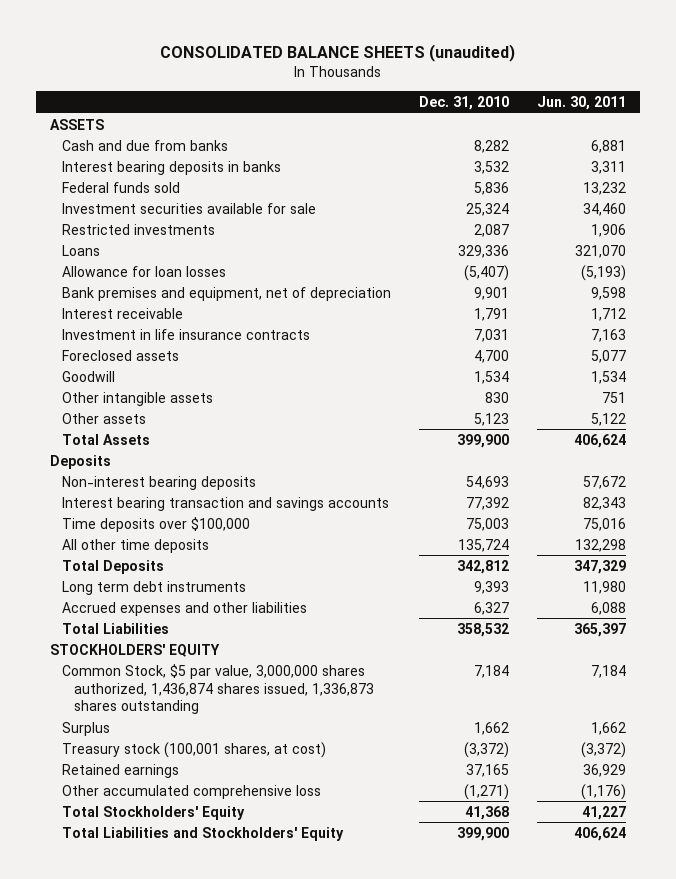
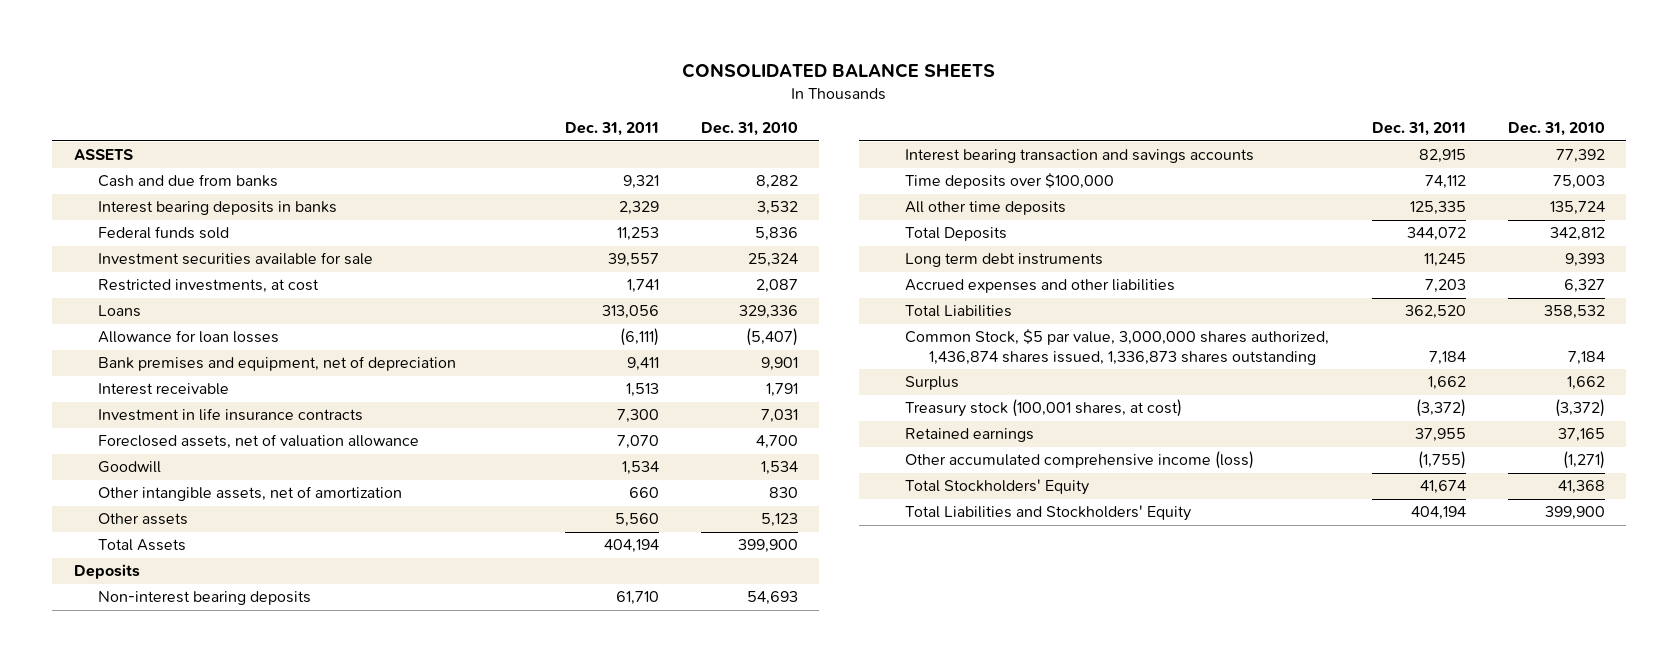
- CONSOLIDATED BALANCE SHEETS (unaudited)
+ CONSOLIDATED BALANCE SHEETS
- | Dec. 31, 2010 | Jun. 30, 2011
+ | Dec. 31, 2011 | Dec. 31, 2010
- Restricted investments | 2,087 | 1,906
+ Restricted investments, at cost | 1,741 | 2,087
- Foreclosed assets | 4,700 | 5,077
+ Foreclosed assets, net of valuation allowance | 7,070 | 4,700
- Other intangible assets | 830 | 751
+ Other intangible assets, net of amortization | 660 | 830
- STOCKHOLDERS' EQUITY
- Other accumulated comprehensive loss | (1,271) | (1,176)
+ Other accumulated comprehensive income (loss) | (1,755) | (1,271)

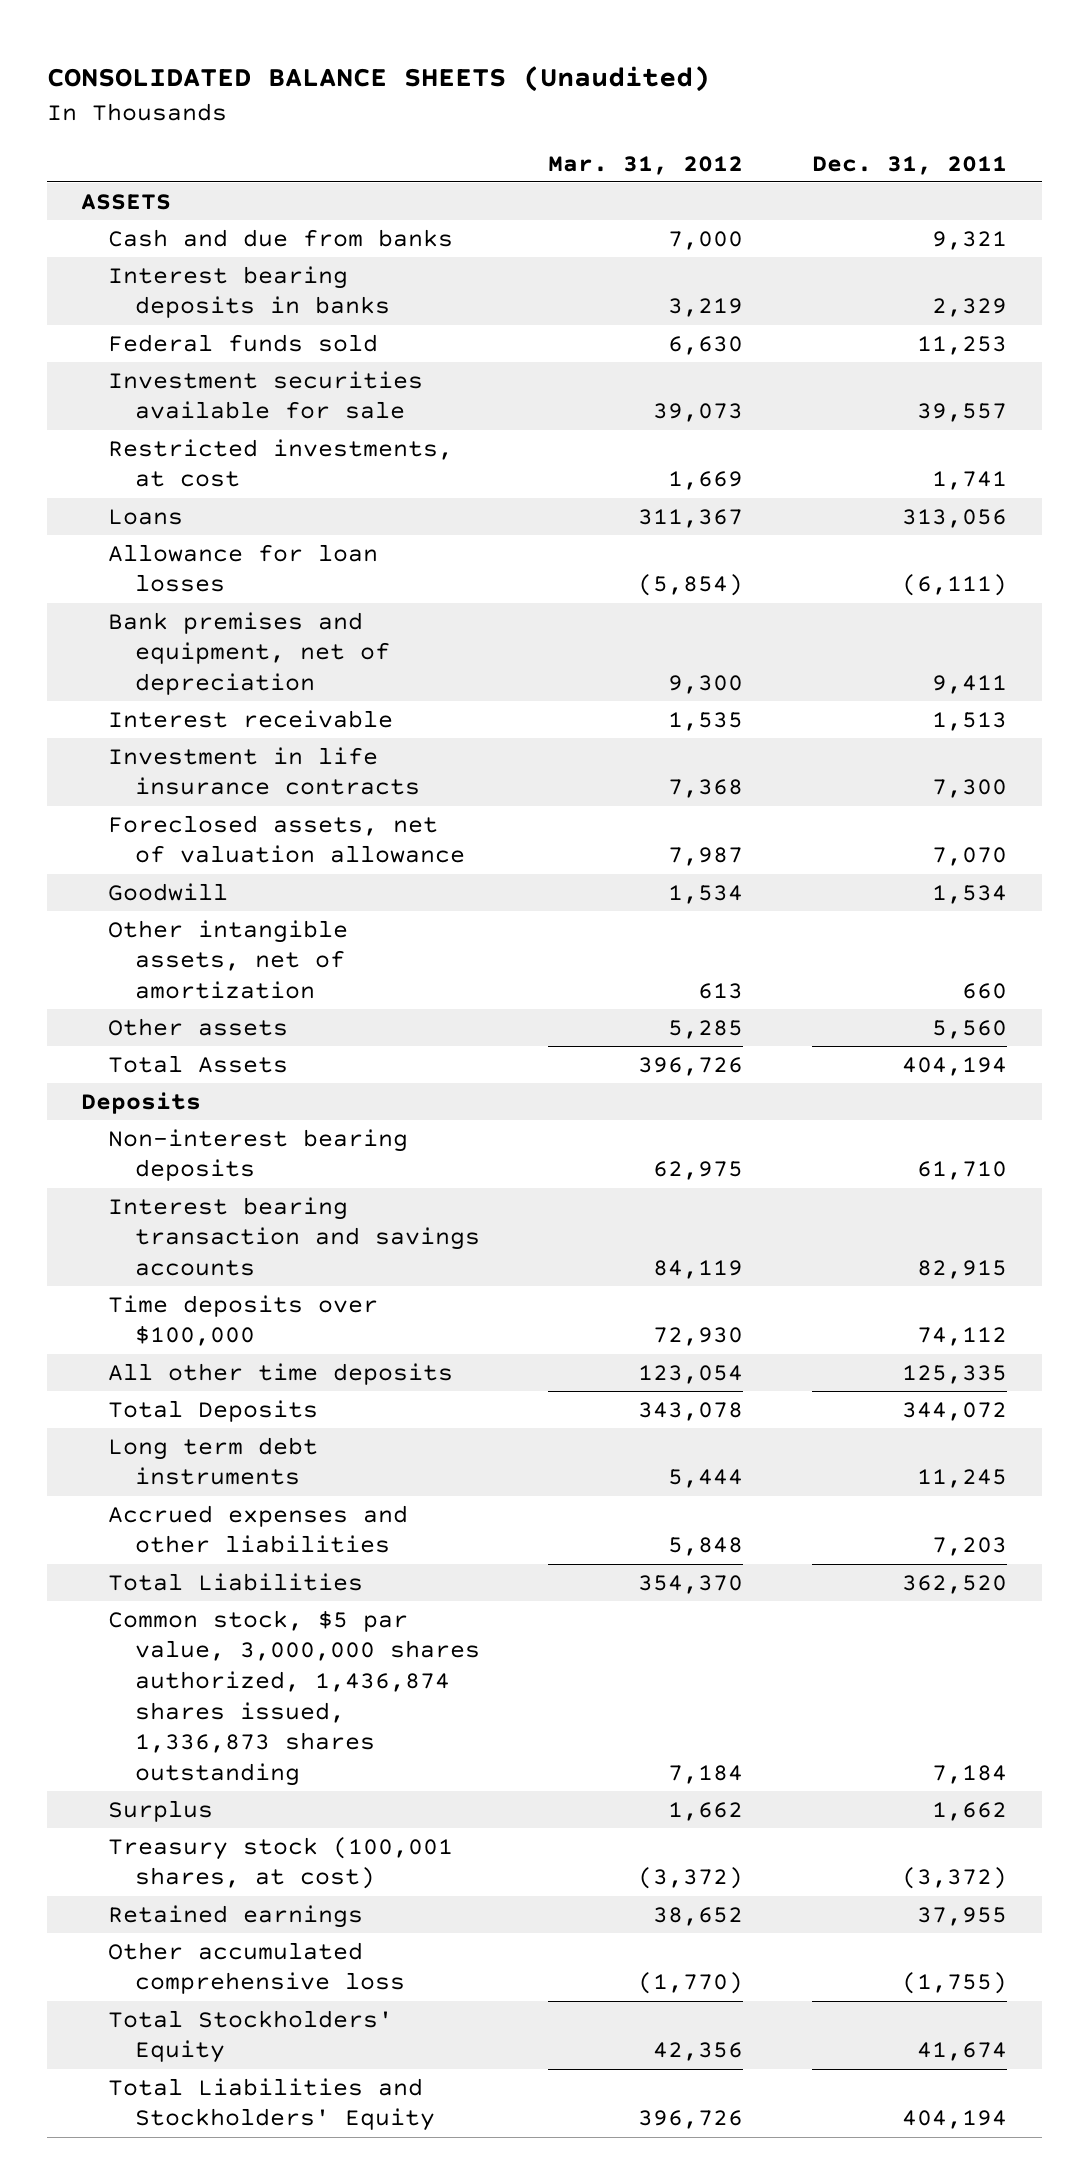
- CONSOLIDATED BALANCE SHEETS
+ CONSOLIDATED BALANCE SHEETS (Unaudited)
- | Dec. 31, 2011 | Dec. 31, 2010
+ | Mar. 31, 2012 | Dec. 31, 2011
- Common Stock, $5 par value, 3,000,000 shares authorized, 1,436,874 shares issued, 1,336,873 shares outstanding | 7,184 | 7,184
+ Common stock, $5 par value, 3,000,000 shares authorized, 1,436,874 shares issued, 1,336,873 shares outstanding | 7,184 | 7,184
- Other accumulated comprehensive income (loss) | (1,755) | (1,271)
+ Other accumulated comprehensive loss | (1,770) | (1,755)

